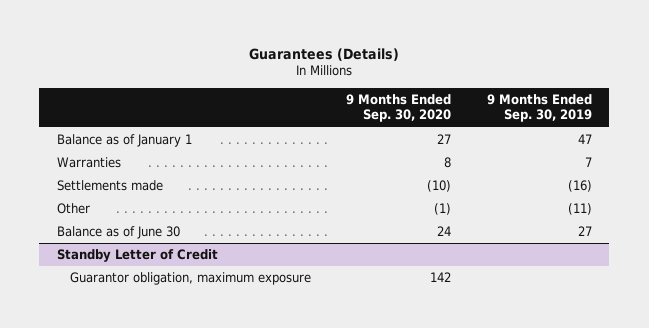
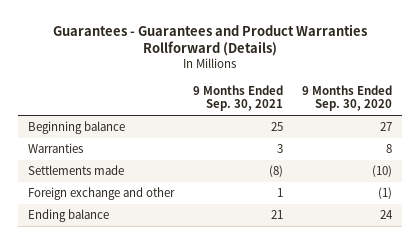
- Guarantees (Details)
+ Guarantees - Guarantees and Product Warranties Rollforward (Details)
- | 9 Months Ended Sep. 30, 2020 | 9 Months Ended Sep. 30, 2019
+ | 9 Months Ended Sep. 30, 2021 | 9 Months Ended Sep. 30, 2020
- Balance as of January 1 | 27 | 47
+ Beginning balance | 25 | 27
- Other | (1) | (11)
- Balance as of June 30 | 24 | 27
- Standby Letter of Credit
- Guarantor obligation, maximum exposure | 142 |
+ Foreign exchange and other | 1 | (1)
+ Ending balance | 21 | 24

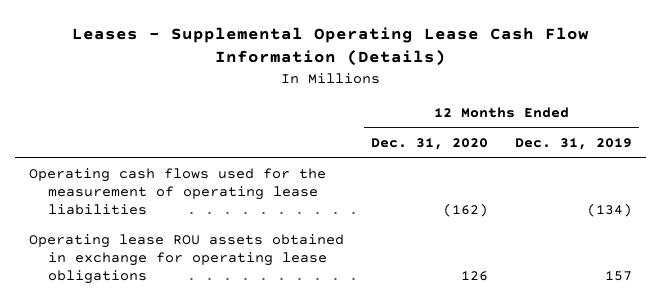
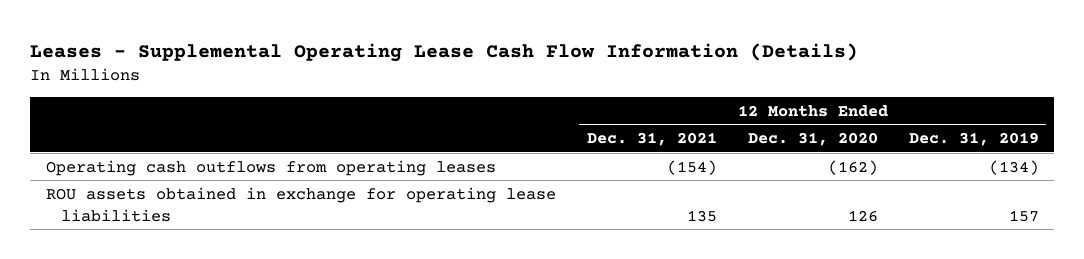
- | 12 Months Ended Dec. 31, 2020 | 12 Months Ended Dec. 31, 2019
+ | 12 Months Ended Dec. 31, 2021 | 12 Months Ended Dec. 31, 2020 | 12 Months Ended Dec. 31, 2019
- Operating cash flows used for the measurement of operating lease liabilities | (162) | (134)
- Operating lease ROU assets obtained in exchange for operating lease obligations | 126 | 157
+ Operating cash outflows from operating leases | (154) | (162) | (134)
+ ROU assets obtained in exchange for operating lease liabilities | 135 | 126 | 157

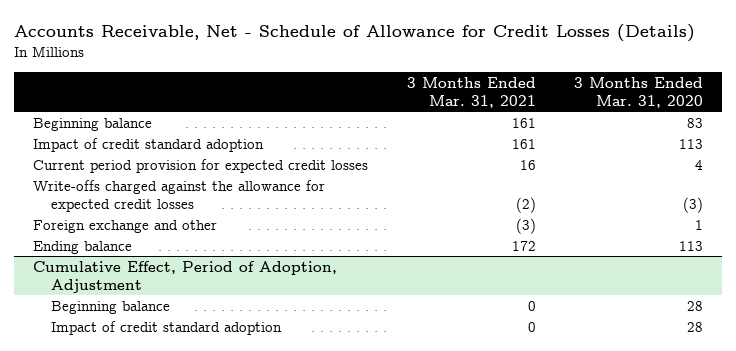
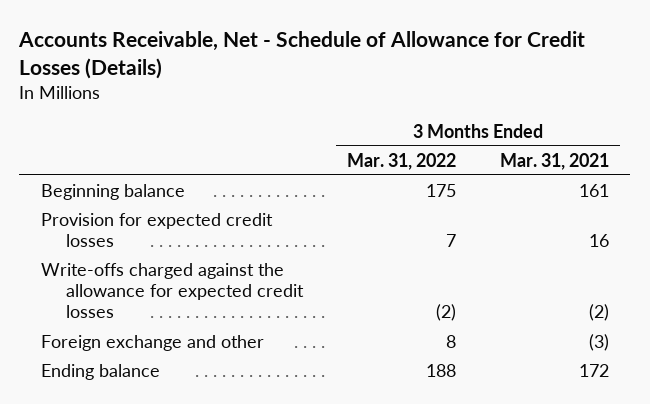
- | 3 Months Ended Mar. 31, 2021 | 3 Months Ended Mar. 31, 2020
+ | 3 Months Ended Mar. 31, 2022 | 3 Months Ended Mar. 31, 2021
- Impact of credit standard adoption | 161 | 113
- Current period provision for expected credit losses | 16 | 4
+ Provision for expected credit losses | 7 | 16
- Cumulative Effect, Period of Adoption, Adjustment
- Beginning balance | 0 | 28
- Impact of credit standard adoption | 0 | 28

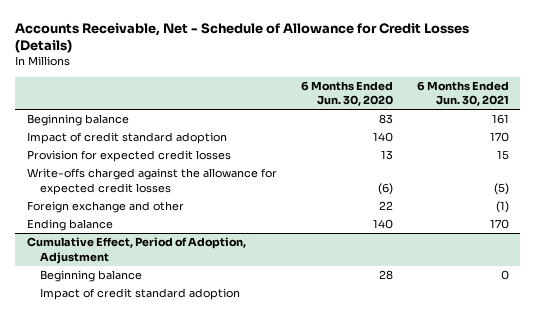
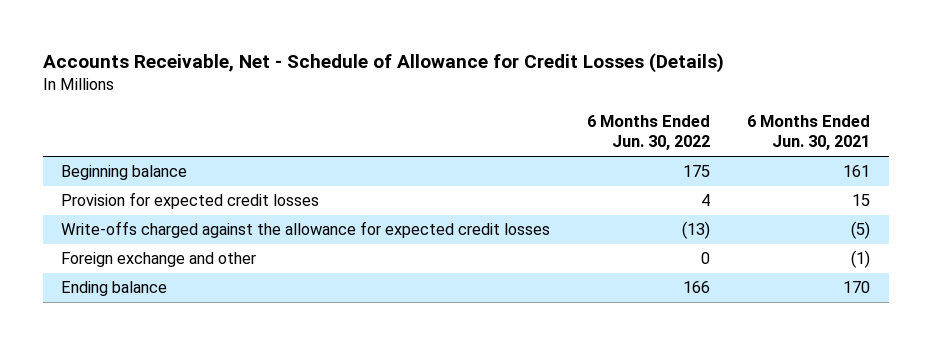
- | 6 Months Ended Jun. 30, 2020 | 6 Months Ended Jun. 30, 2021
+ | 6 Months Ended Jun. 30, 2022 | 6 Months Ended Jun. 30, 2021
- Impact of credit standard adoption | 140 | 170
- Cumulative Effect, Period of Adoption, Adjustment
- Beginning balance | 28 | 0
- Impact of credit standard adoption

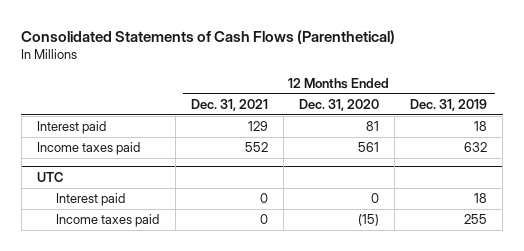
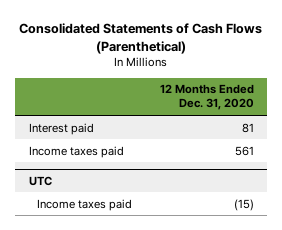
- | 12 Months Ended Dec. 31, 2021 | 12 Months Ended Dec. 31, 2020 | 12 Months Ended Dec. 31, 2019
+ | 12 Months Ended Dec. 31, 2020
@ UTC
- Interest paid | 0 | 0 | 18

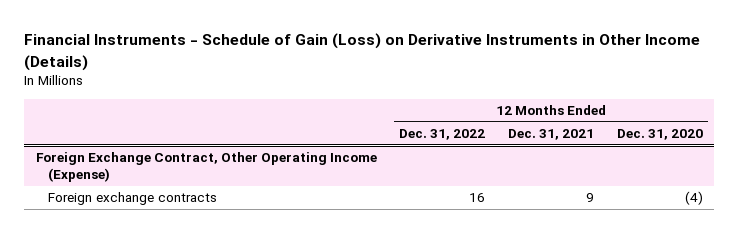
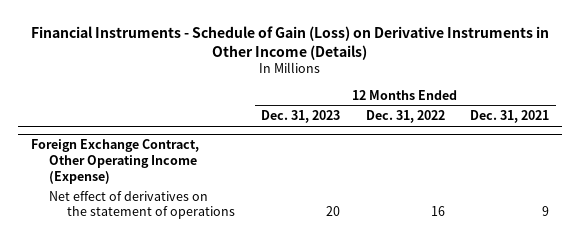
- | 12 Months Ended Dec. 31, 2022 | 12 Months Ended Dec. 31, 2021 | 12 Months Ended Dec. 31, 2020
+ | 12 Months Ended Dec. 31, 2023 | 12 Months Ended Dec. 31, 2022 | 12 Months Ended Dec. 31, 2021
@ Foreign Exchange Contract, Other Operating Income (Expense)
- Foreign exchange contracts | 16 | 9 | (4)
+ Net effect of derivatives on the statement of operations | 20 | 16 | 9

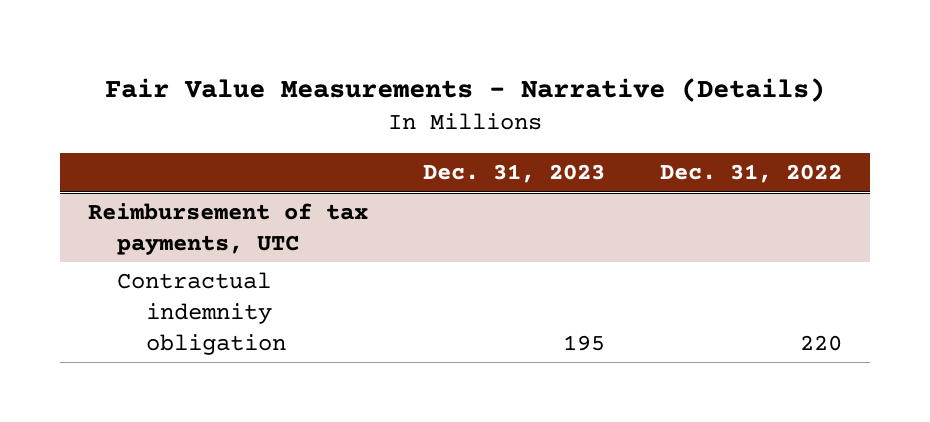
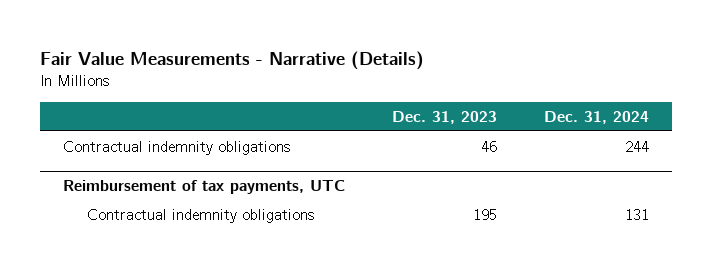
- | Dec. 31, 2023 | Dec. 31, 2022
+ | Dec. 31, 2023 | Dec. 31, 2024
+ Contractual indemnity obligations | 46 | 244
@ Reimbursement of tax payments, UTC
- Contractual indemnity obligation | 195 | 220
+ Contractual indemnity obligations | 195 | 131

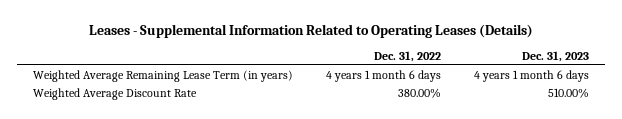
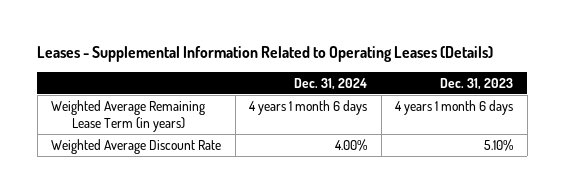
- | Dec. 31, 2022 | Dec. 31, 2023
+ | Dec. 31, 2024 | Dec. 31, 2023
- Weighted Average Discount Rate | 380.00% | 510.00%
+ Weighted Average Discount Rate | 4.00% | 5.10%

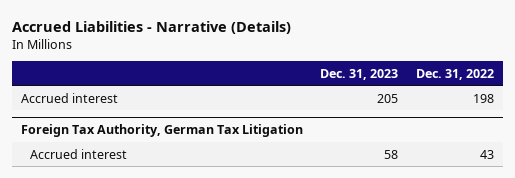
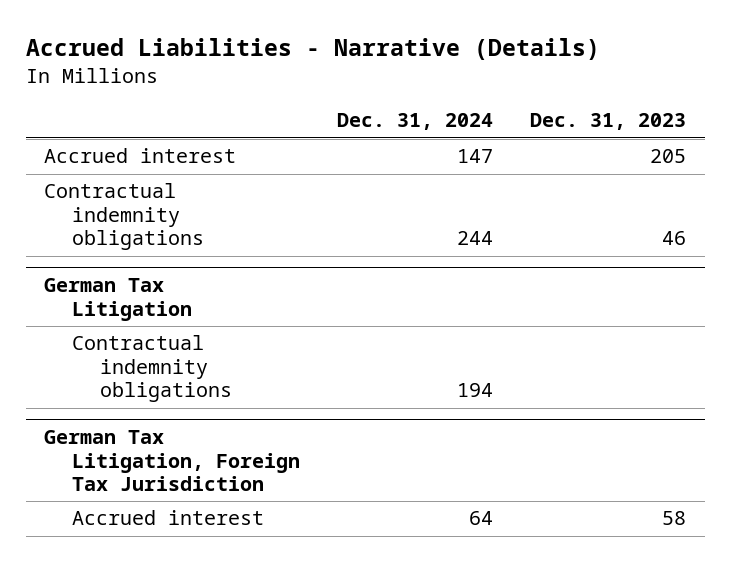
- | Dec. 31, 2023 | Dec. 31, 2022
+ | Dec. 31, 2024 | Dec. 31, 2023
- Foreign Tax Authority, German Tax Litigation
+ Contractual indemnity obligations | 244 | 46
+ German Tax Litigation
+ Contractual indemnity obligations | 194 |
+ German Tax Litigation, Foreign Tax Jurisdiction

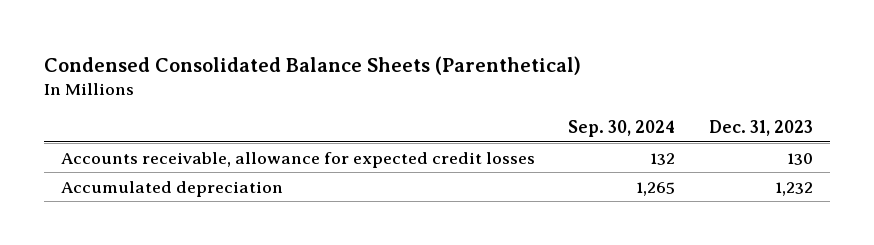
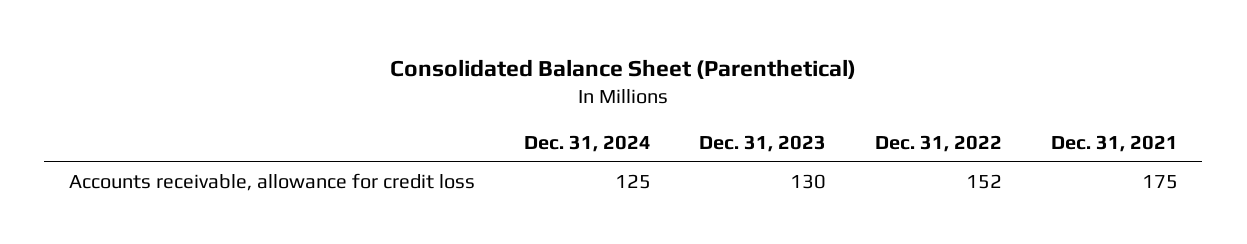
- Condensed Consolidated Balance Sheets (Parenthetical)
+ Consolidated Balance Sheet (Parenthetical)
- | Sep. 30, 2024 | Dec. 31, 2023
+ | Dec. 31, 2024 | Dec. 31, 2023 | Dec. 31, 2022 | Dec. 31, 2021
- Accounts receivable, allowance for expected credit losses | 132 | 130
- Accumulated depreciation | 1,265 | 1,232
+ Accounts receivable, allowance for credit loss | 125 | 130 | 152 | 175

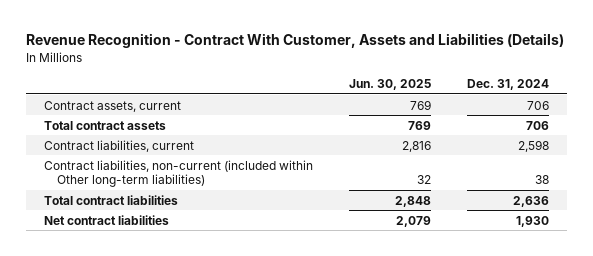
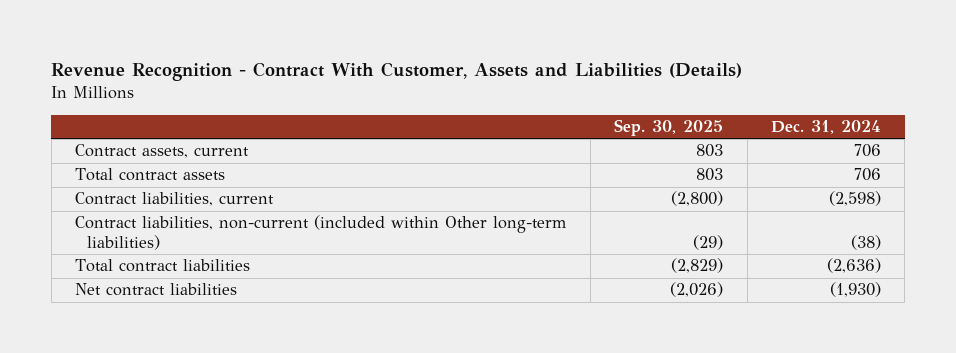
- | Jun. 30, 2025 | Dec. 31, 2024
+ | Sep. 30, 2025 | Dec. 31, 2024
- Contract liabilities, current | 2,816 | 2,598
- Contract liabilities, non-current (included within Other long-term liabilities) | 32 | 38
- Total contract liabilities | 2,848 | 2,636
- Net contract liabilities | 2,079 | 1,930
+ Contract liabilities, current | (2,800) | (2,598)
+ Contract liabilities, non-current (included within Other long-term liabilities) | (29) | (38)
+ Total contract liabilities | (2,829) | (2,636)
+ Net contract liabilities | (2,026) | (1,930)

